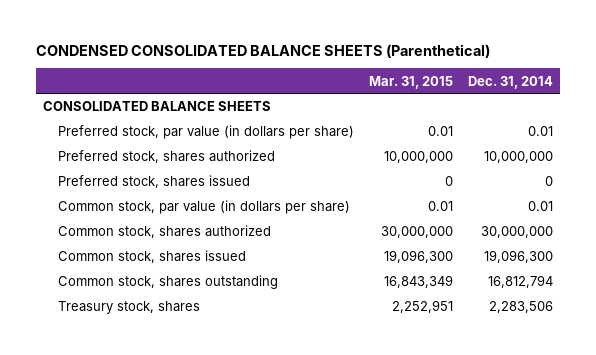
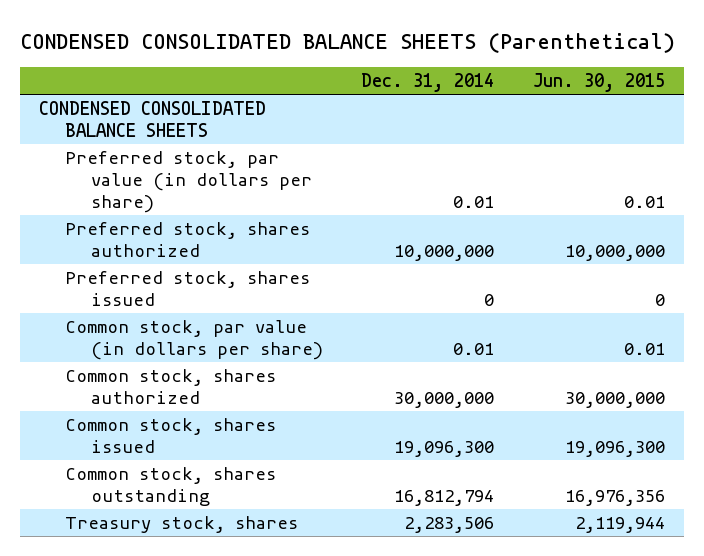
- | Mar. 31, 2015 | Dec. 31, 2014
+ | Dec. 31, 2014 | Jun. 30, 2015
- CONSOLIDATED BALANCE SHEETS
+ CONDENSED CONSOLIDATED BALANCE SHEETS

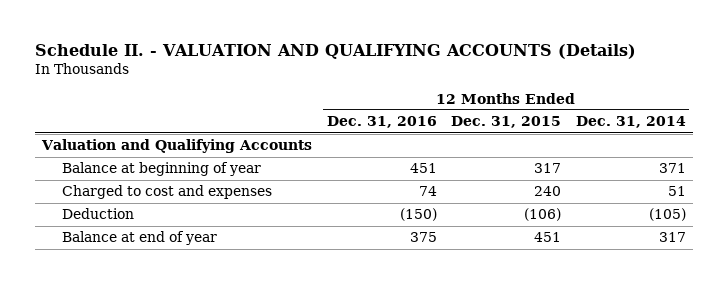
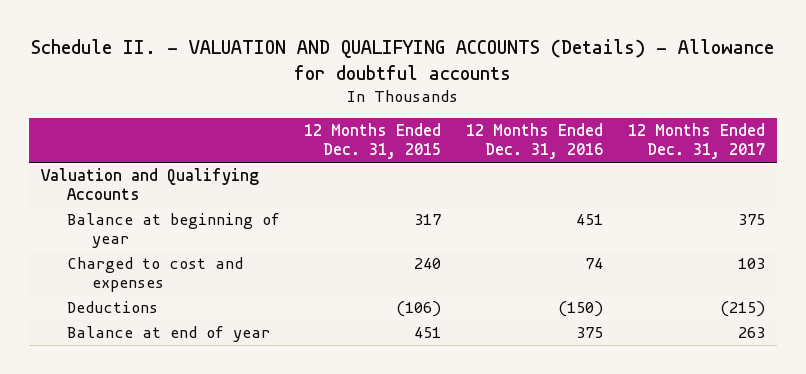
- Schedule II. - VALUATION AND QUALIFYING ACCOUNTS (Details)
+ Schedule II. - VALUATION AND QUALIFYING ACCOUNTS (Details) - Allowance for doubtful accounts
- | 12 Months Ended Dec. 31, 2016 | 12 Months Ended Dec. 31, 2015 | 12 Months Ended Dec. 31, 2014
+ | 12 Months Ended Dec. 31, 2015 | 12 Months Ended Dec. 31, 2016 | 12 Months Ended Dec. 31, 2017
- Deduction | (150) | (106) | (105)
+ Deductions | (106) | (150) | (215)

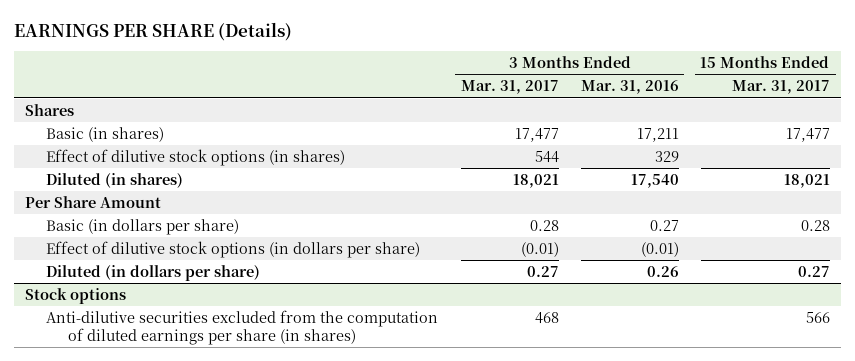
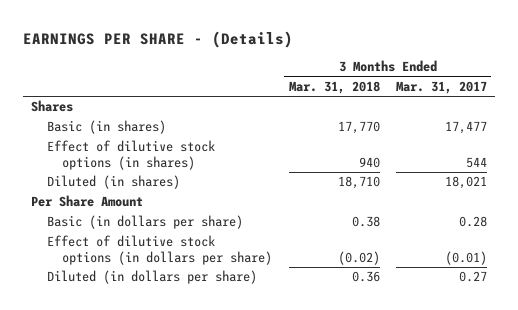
- EARNINGS PER SHARE (Details)
+ EARNINGS PER SHARE - (Details)
- | 3 Months Ended Mar. 31, 2017 | 3 Months Ended Mar. 31, 2016 | 15 Months Ended Mar. 31, 2017
+ | 3 Months Ended Mar. 31, 2018 | 3 Months Ended Mar. 31, 2017
- Stock options
- Anti-dilutive securities excluded from the computation of diluted earnings per share (in shares) | 468 | | 566

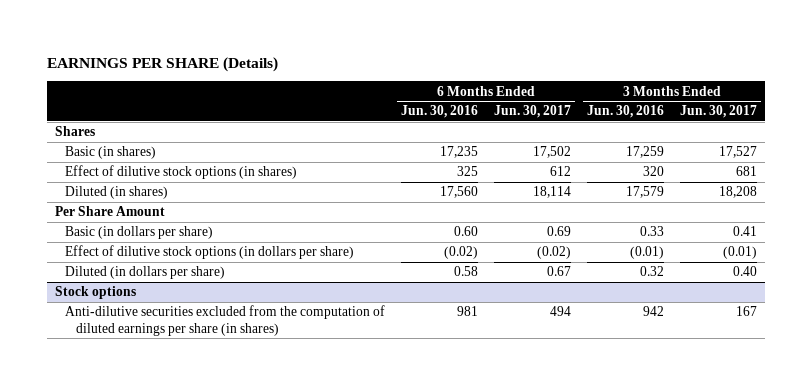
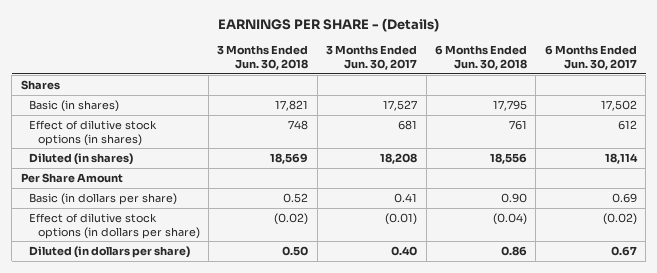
- EARNINGS PER SHARE (Details)
+ EARNINGS PER SHARE - (Details)
- | 6 Months Ended Jun. 30, 2016 | 6 Months Ended Jun. 30, 2017 | 3 Months Ended Jun. 30, 2016 | 3 Months Ended Jun. 30, 2017
+ | 3 Months Ended Jun. 30, 2018 | 3 Months Ended Jun. 30, 2017 | 6 Months Ended Jun. 30, 2018 | 6 Months Ended Jun. 30, 2017
- Stock options
- Anti-dilutive securities excluded from the computation of diluted earnings per share (in shares) | 981 | 494 | 942 | 167

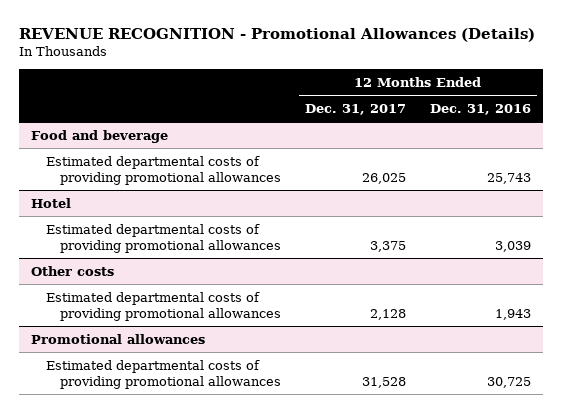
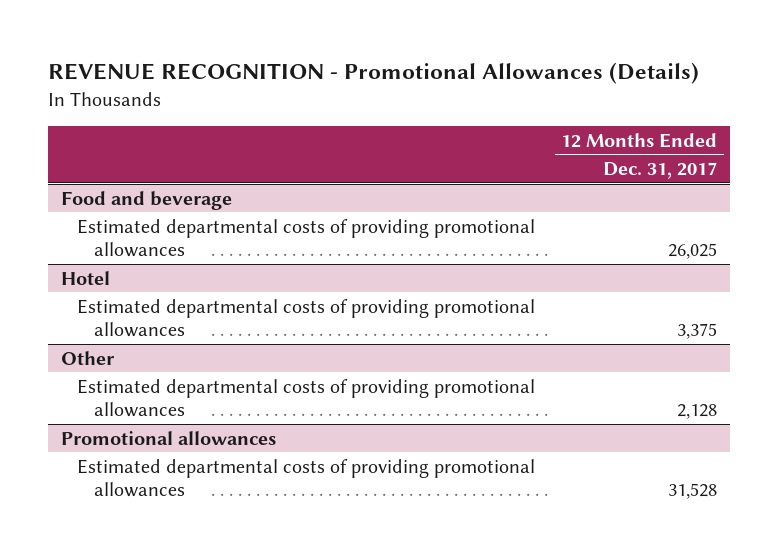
- | 12 Months Ended Dec. 31, 2017 | 12 Months Ended Dec. 31, 2016
+ | 12 Months Ended Dec. 31, 2017
- Other costs
+ Other

